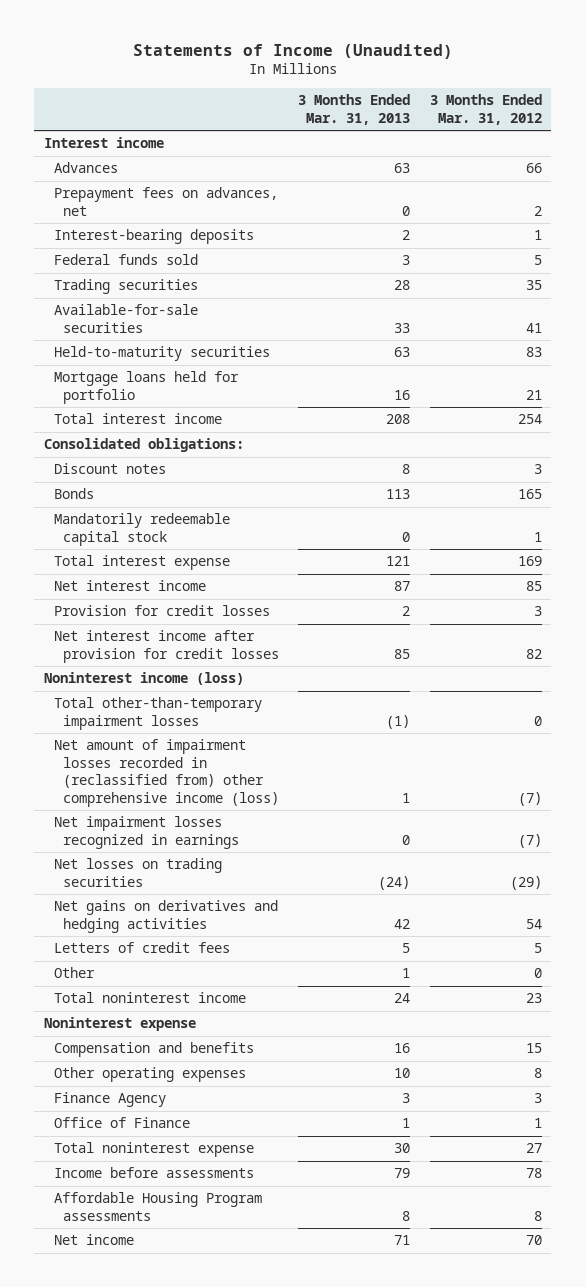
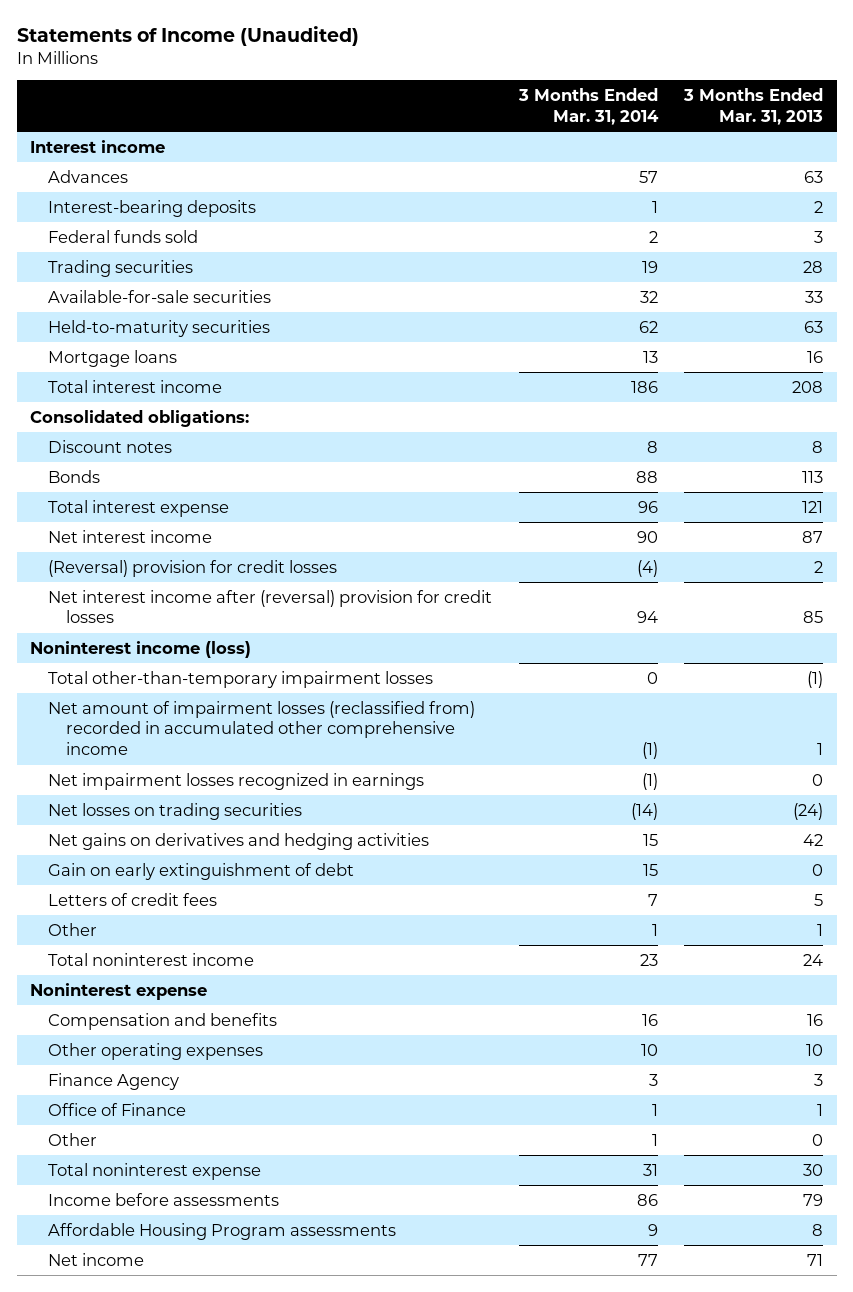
- | 3 Months Ended Mar. 31, 2013 | 3 Months Ended Mar. 31, 2012
+ | 3 Months Ended Mar. 31, 2014 | 3 Months Ended Mar. 31, 2013
- Prepayment fees on advances, net | 0 | 2
- Mortgage loans held for portfolio | 16 | 21
+ Mortgage loans | 13 | 16
- Mandatorily redeemable capital stock | 0 | 1
- Provision for credit losses | 2 | 3
- Net interest income after provision for credit losses | 85 | 82
+ (Reversal) provision for credit losses | (4) | 2
+ Net interest income after (reversal) provision for credit losses | 94 | 85
- Net amount of impairment losses recorded in (reclassified from) other comprehensive income (loss) | 1 | (7)
+ Net amount of impairment losses (reclassified from) recorded in accumulated other comprehensive income | (1) | 1
+ Gain on early extinguishment of debt | 15 | 0
+ Other | 1 | 0

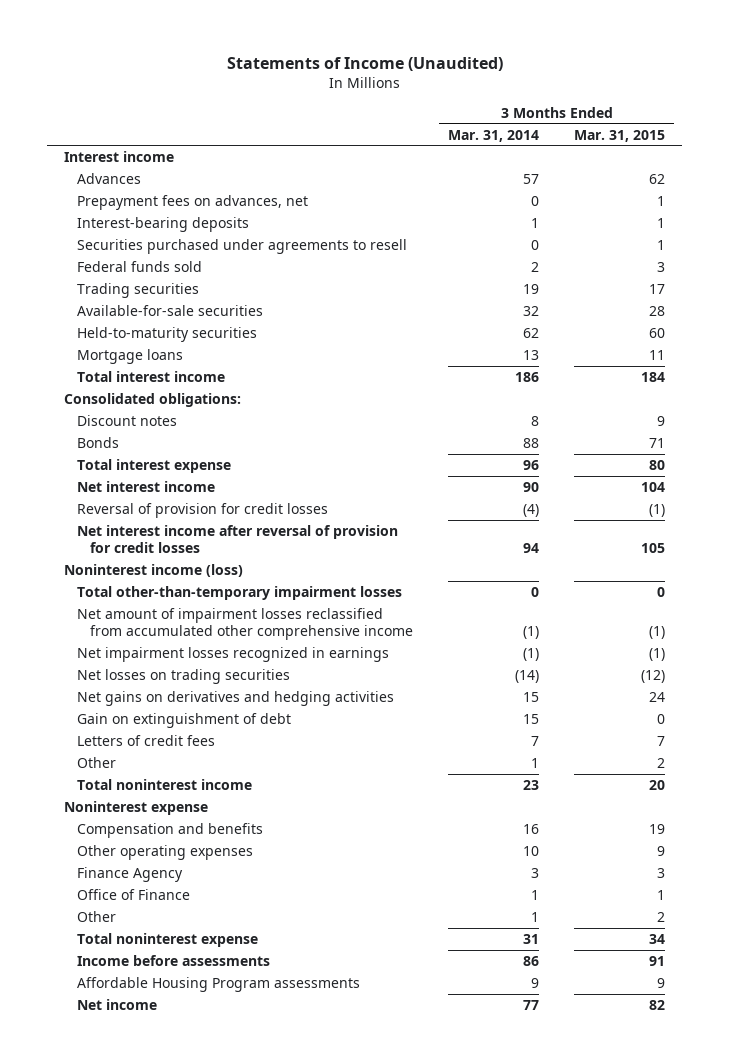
- | 3 Months Ended Mar. 31, 2014 | 3 Months Ended Mar. 31, 2013
+ | 3 Months Ended Mar. 31, 2014 | 3 Months Ended Mar. 31, 2015
+ Prepayment fees on advances, net | 0 | 1
+ Securities purchased under agreements to resell | 0 | 1
- (Reversal) provision for credit losses | (4) | 2
- Net interest income after (reversal) provision for credit losses | 94 | 85
+ Reversal of provision for credit losses | (4) | (1)
+ Net interest income after reversal of provision for credit losses | 94 | 105
- Net amount of impairment losses (reclassified from) recorded in accumulated other comprehensive income | (1) | 1
+ Net amount of impairment losses reclassified from accumulated other comprehensive income | (1) | (1)
- Gain on early extinguishment of debt | 15 | 0
+ Gain on extinguishment of debt | 15 | 0

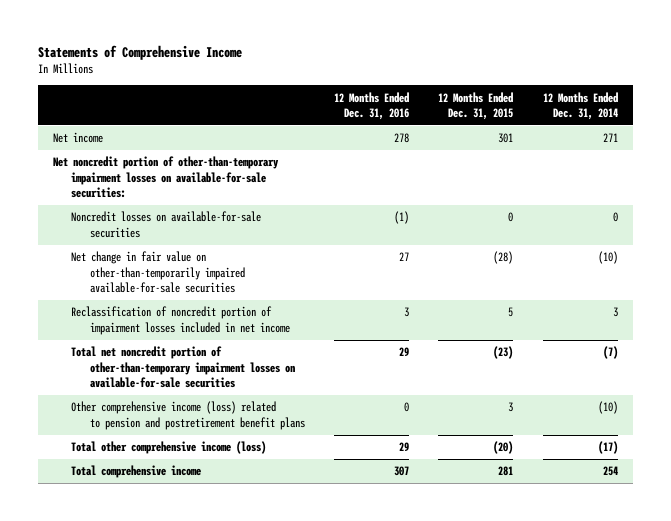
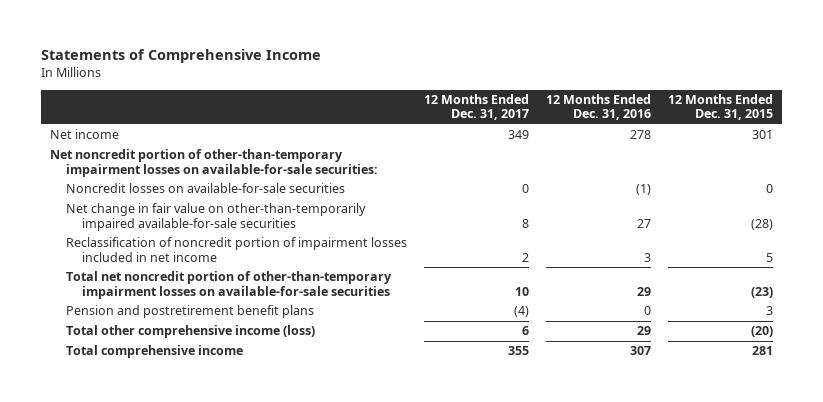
- | 12 Months Ended Dec. 31, 2016 | 12 Months Ended Dec. 31, 2015 | 12 Months Ended Dec. 31, 2014
+ | 12 Months Ended Dec. 31, 2017 | 12 Months Ended Dec. 31, 2016 | 12 Months Ended Dec. 31, 2015
- Other comprehensive income (loss) related to pension and postretirement benefit plans | 0 | 3 | (10)
+ Pension and postretirement benefit plans | (4) | 0 | 3

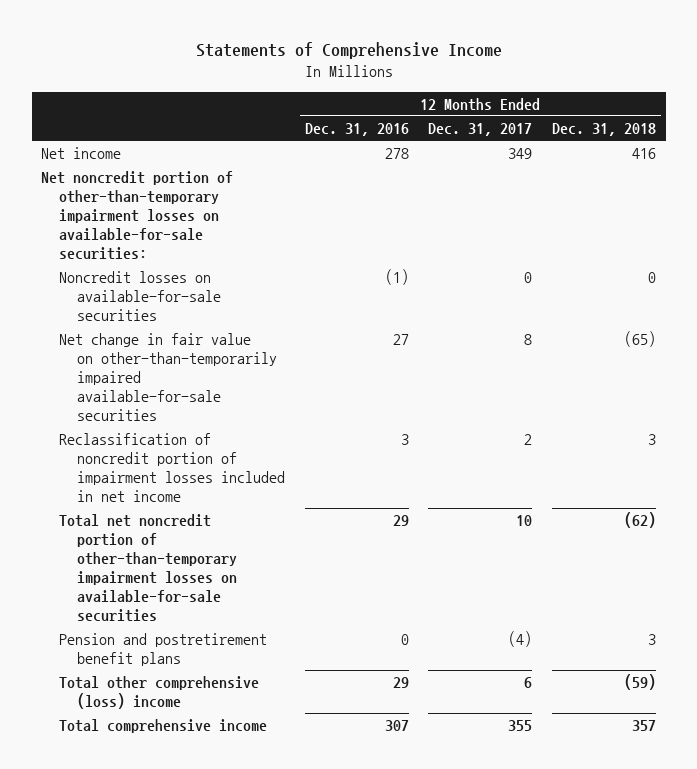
- | 12 Months Ended Dec. 31, 2017 | 12 Months Ended Dec. 31, 2016 | 12 Months Ended Dec. 31, 2015
+ | 12 Months Ended Dec. 31, 2016 | 12 Months Ended Dec. 31, 2017 | 12 Months Ended Dec. 31, 2018
- Total other comprehensive income (loss) | 6 | 29 | (20)
+ Total other comprehensive (loss) income | 29 | 6 | (59)

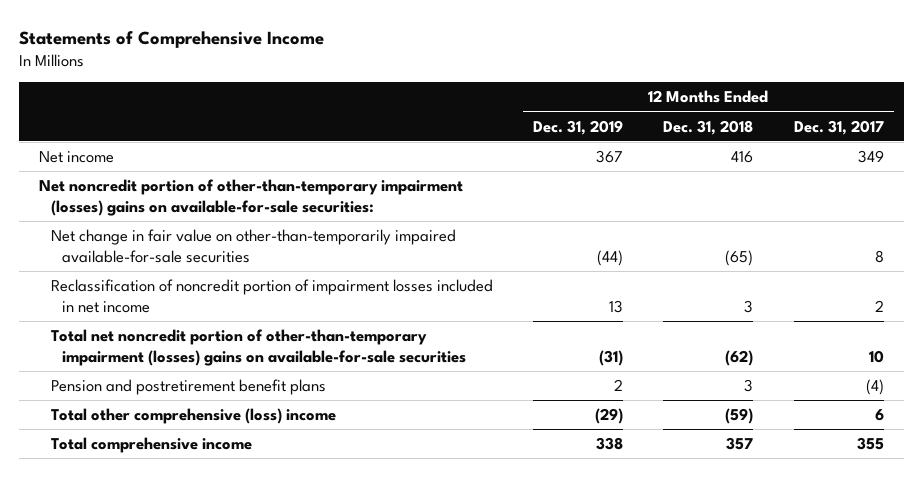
- | 12 Months Ended Dec. 31, 2016 | 12 Months Ended Dec. 31, 2017 | 12 Months Ended Dec. 31, 2018
+ | 12 Months Ended Dec. 31, 2019 | 12 Months Ended Dec. 31, 2018 | 12 Months Ended Dec. 31, 2017
- Net noncredit portion of other-than-temporary impairment losses on available-for-sale securities:
- Noncredit losses on available-for-sale securities | (1) | 0 | 0
+ Net noncredit portion of other-than-temporary impairment (losses) gains on available-for-sale securities:
- Total net noncredit portion of other-than-temporary impairment losses on available-for-sale securities | 29 | 10 | (62)
+ Total net noncredit portion of other-than-temporary impairment (losses) gains on available-for-sale securities | (31) | (62) | 10

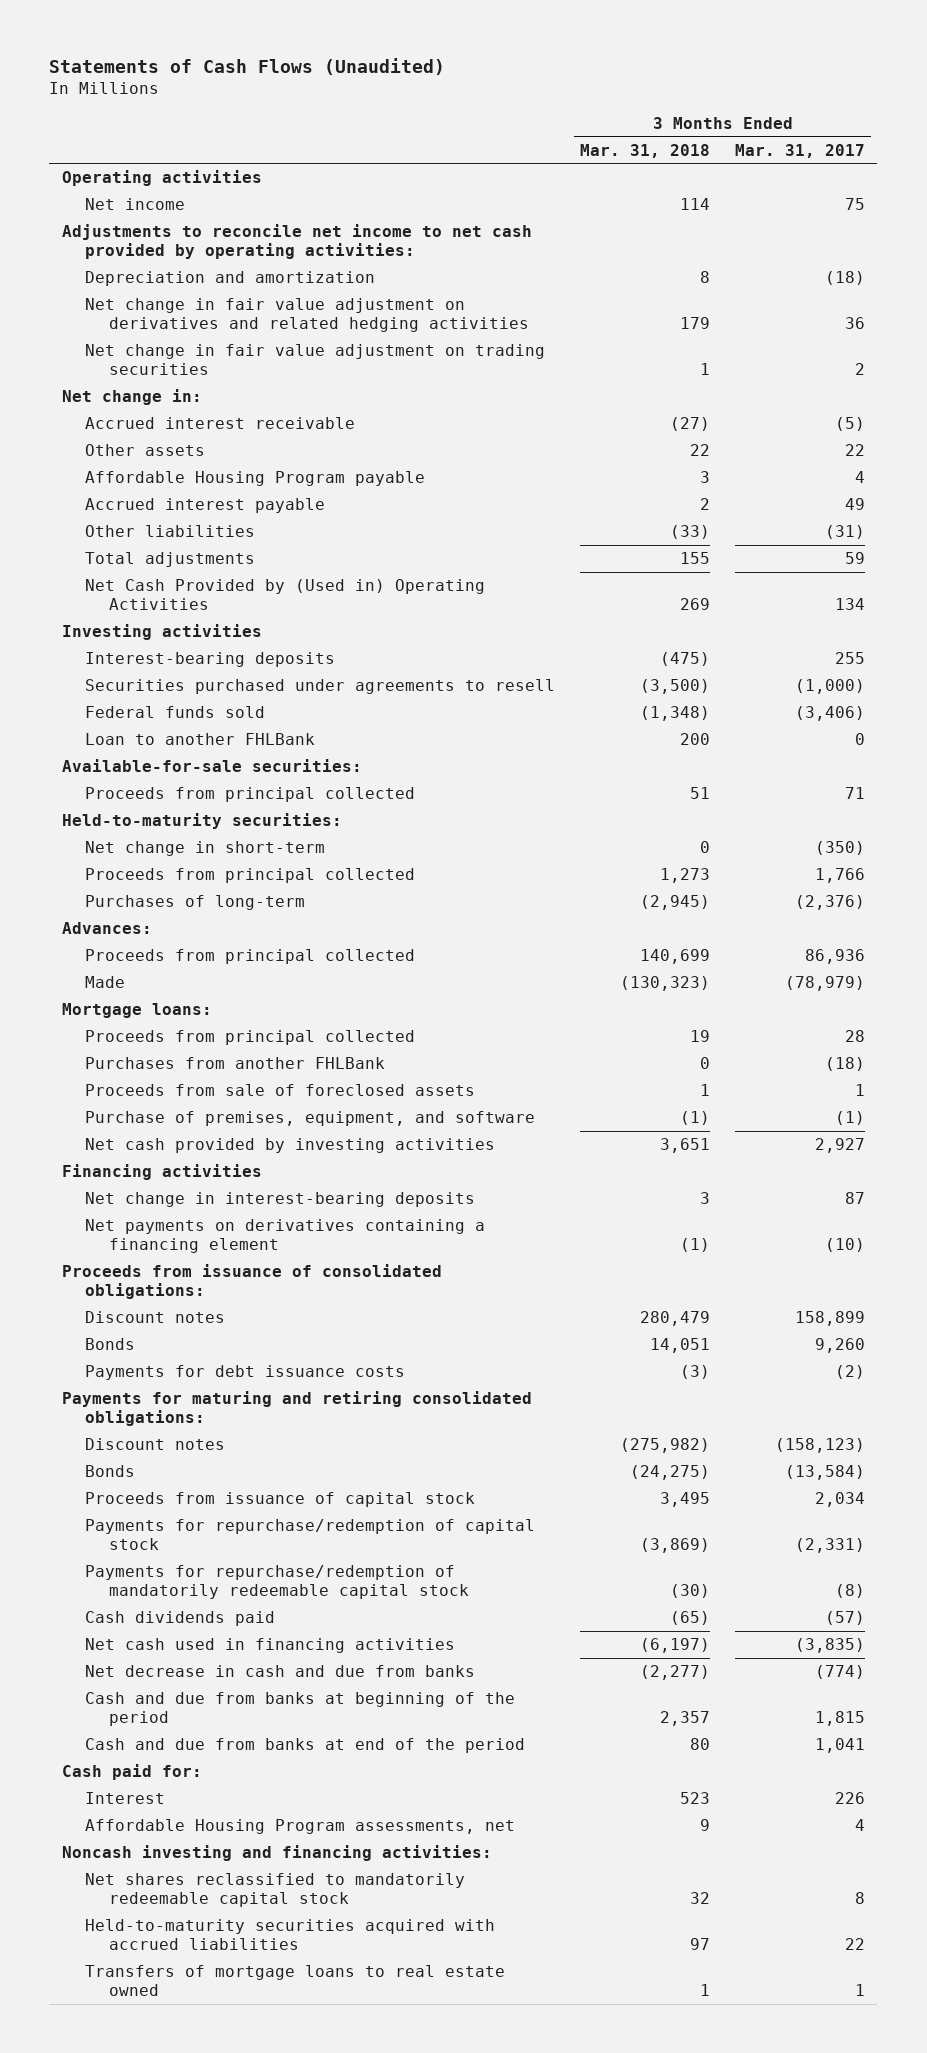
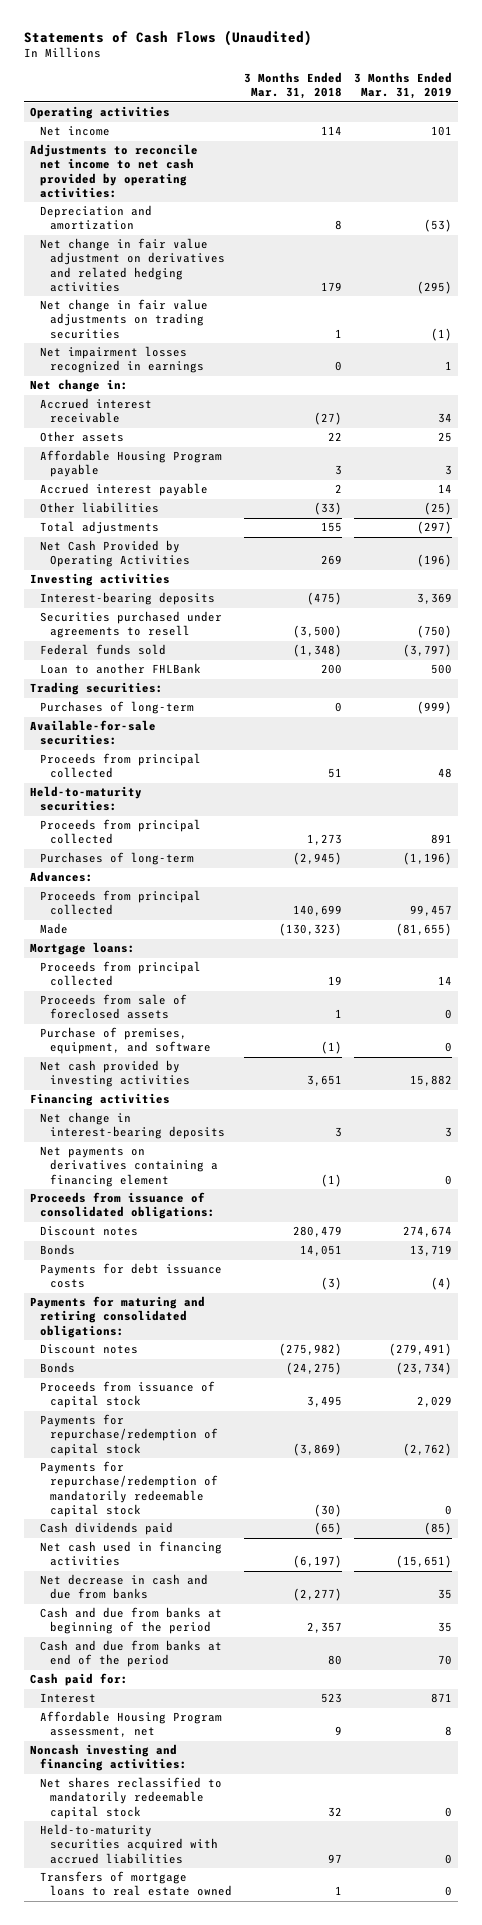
- | 3 Months Ended Mar. 31, 2018 | 3 Months Ended Mar. 31, 2017
+ | 3 Months Ended Mar. 31, 2018 | 3 Months Ended Mar. 31, 2019
- Net change in fair value adjustment on trading securities | 1 | 2
+ Net change in fair value adjustments on trading securities | 1 | (1)
+ Net impairment losses recognized in earnings | 0 | 1
- Net Cash Provided by (Used in) Operating Activities | 269 | 134
+ Net Cash Provided by Operating Activities | 269 | (196)
+ Trading securities:
+ Purchases of long-term | 0 | (999)
- Net change in short-term | 0 | (350)
- Purchases from another FHLBank | 0 | (18)
- Affordable Housing Program assessments, net | 9 | 4
+ Affordable Housing Program assessment, net | 9 | 8

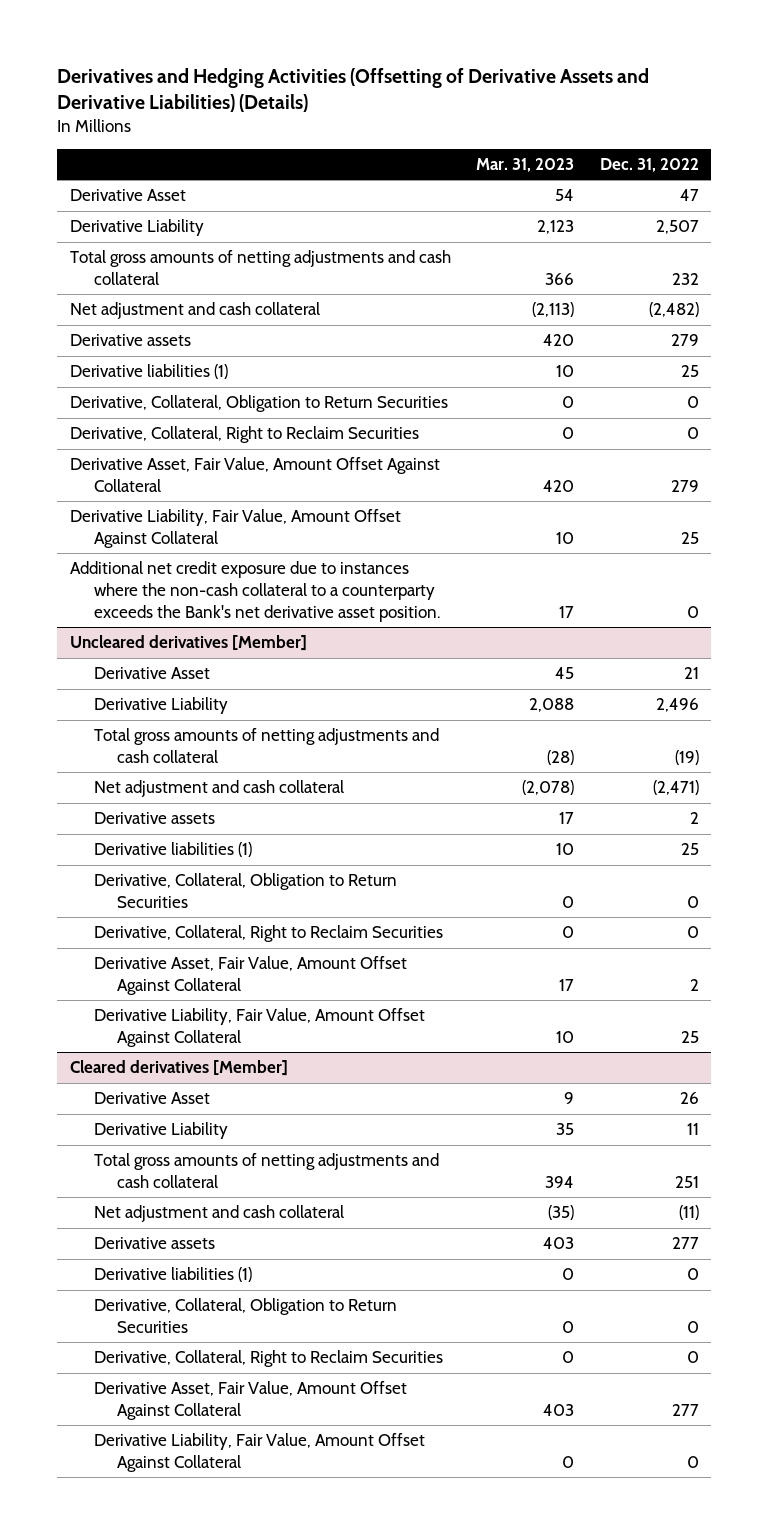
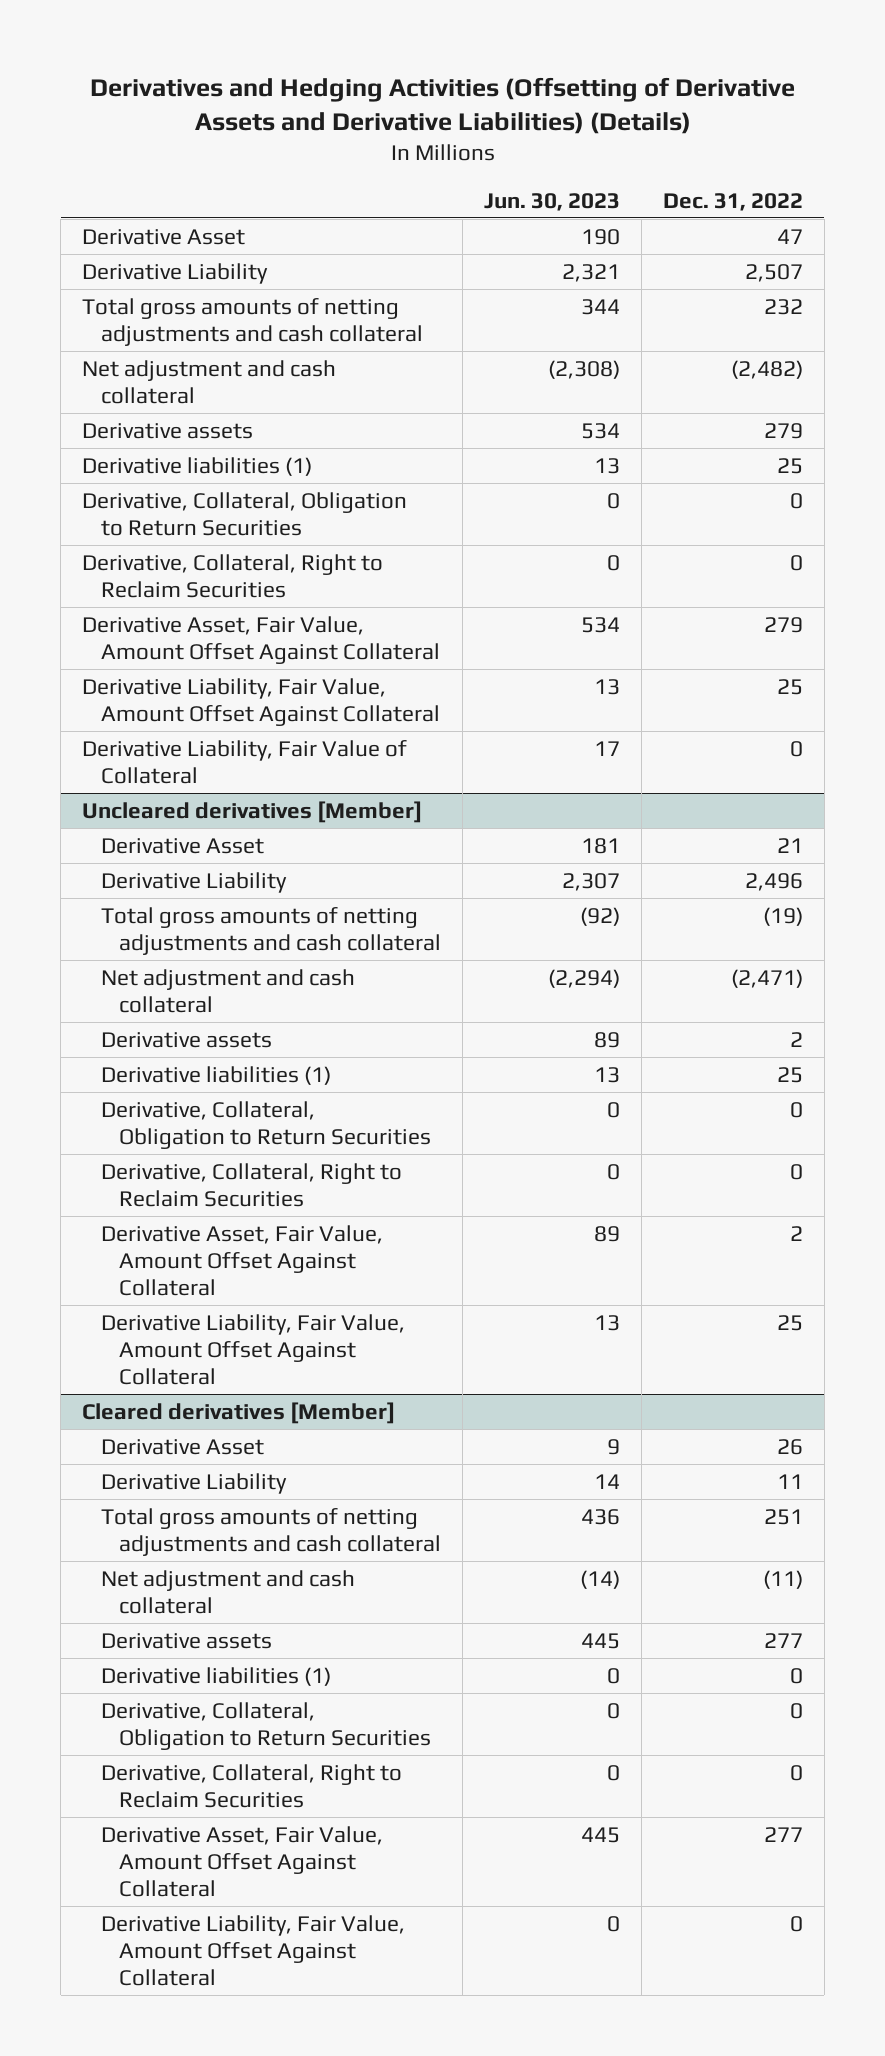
- | Mar. 31, 2023 | Dec. 31, 2022
+ | Jun. 30, 2023 | Dec. 31, 2022
- Additional net credit exposure due to instances where the non-cash collateral to a counterparty exceeds the Bank's net derivative asset position. | 17 | 0
+ Derivative Liability, Fair Value of Collateral | 17 | 0

